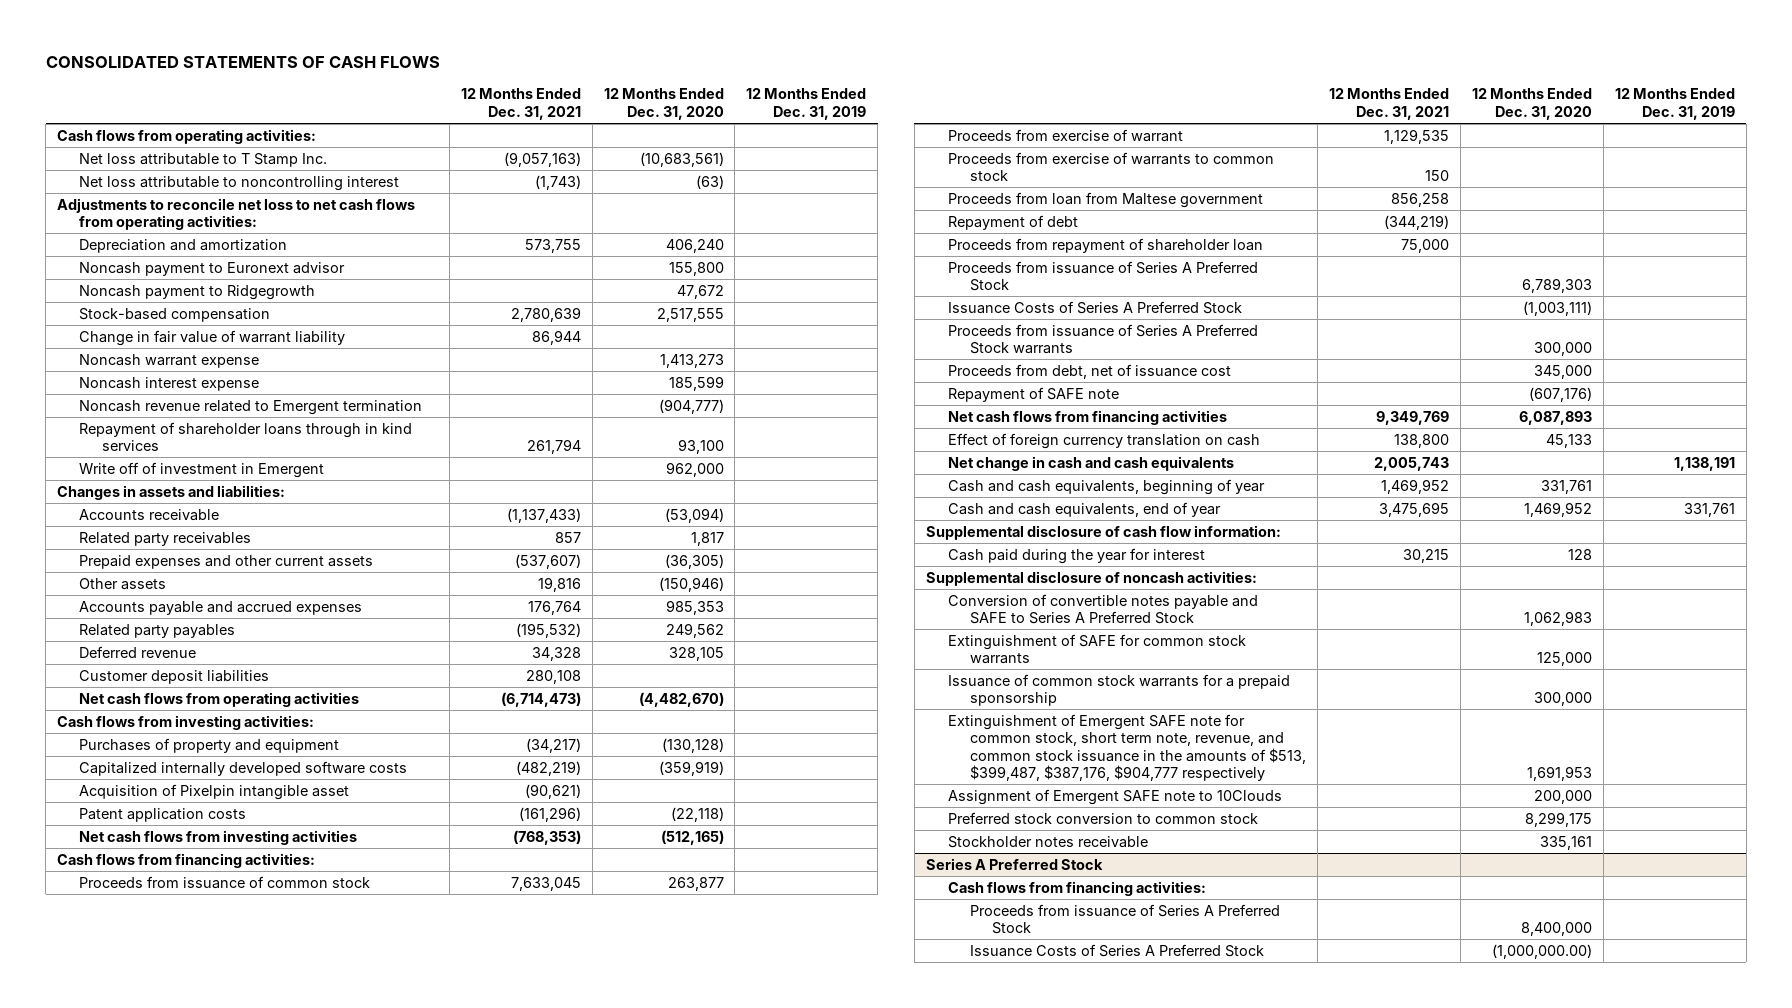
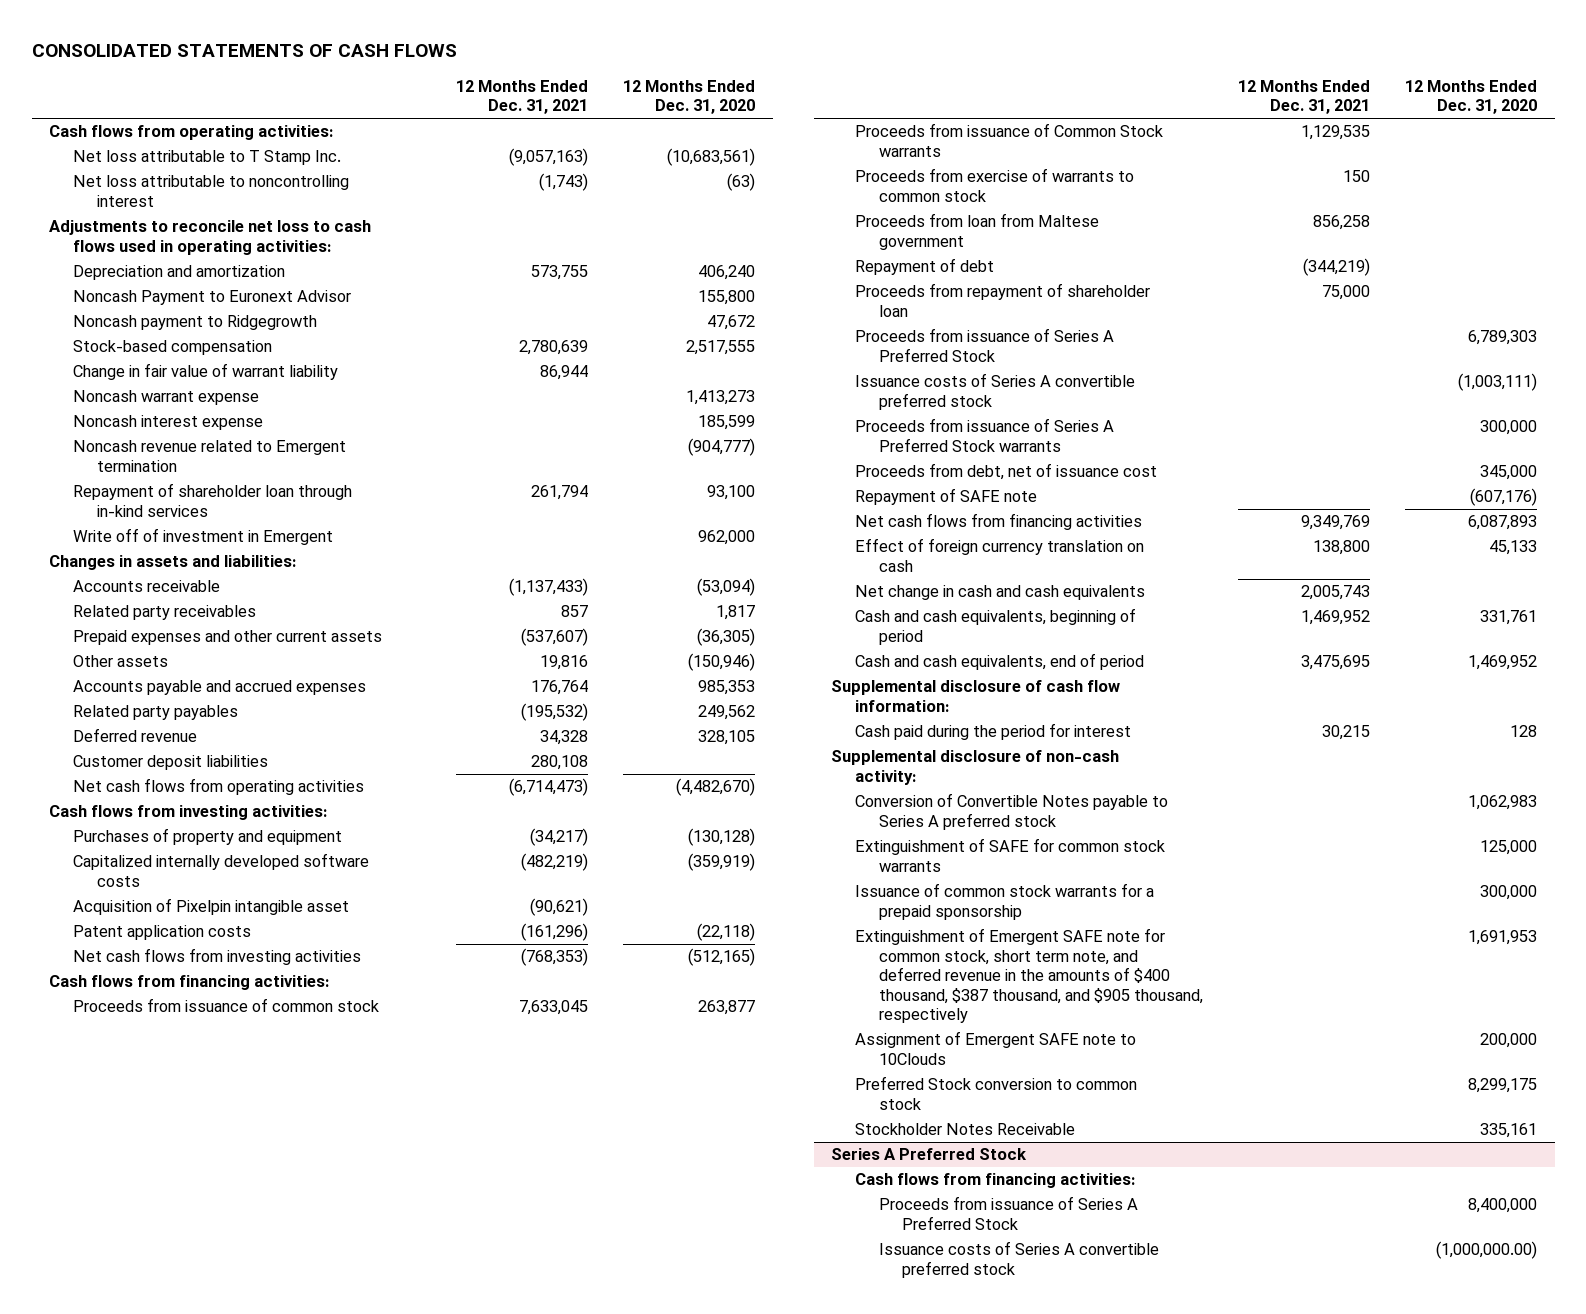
- | 12 Months Ended Dec. 31, 2021 | 12 Months Ended Dec. 31, 2020 | 12 Months Ended Dec. 31, 2019
+ | 12 Months Ended Dec. 31, 2021 | 12 Months Ended Dec. 31, 2020
- Adjustments to reconcile net loss to net cash flows from operating activities:
+ Adjustments to reconcile net loss to cash flows used in operating activities:
- Noncash payment to Euronext advisor | | 155,800 |
+ Noncash Payment to Euronext Advisor | | 155,800
- Repayment of shareholder loans through in kind services | 261,794 | 93,100 |
+ Repayment of shareholder loan through in-kind services | 261,794 | 93,100
- Proceeds from exercise of warrant | 1,129,535 | |
+ Proceeds from issuance of Common Stock warrants | 1,129,535 |
- Issuance Costs of Series A Preferred Stock | | (1,003,111) |
+ Issuance costs of Series A convertible preferred stock | | (1,003,111)
- Cash and cash equivalents, beginning of year | 1,469,952 | 331,761 |
- Cash and cash equivalents, end of year | 3,475,695 | 1,469,952 | 331,761
+ Cash and cash equivalents, beginning of period | 1,469,952 | 331,761
+ Cash and cash equivalents, end of period | 3,475,695 | 1,469,952
- Cash paid during the year for interest | 30,215 | 128 |
- Supplemental disclosure of noncash activities:
- Conversion of convertible notes payable and SAFE to Series A Preferred Stock | | 1,062,983 |
+ Cash paid during the period for interest | 30,215 | 128
+ Supplemental disclosure of non-cash activity:
+ Conversion of Convertible Notes payable to Series A preferred stock | | 1,062,983
- Extinguishment of Emergent SAFE note for common stock, short term note, revenue, and common stock issuance in the amounts of $513, $399,487, $387,176, $904,777 respectively | | 1,691,953 |
+ Extinguishment of Emergent SAFE note for common stock, short term note, and deferred revenue in the amounts of $400 thousand, $387 thousand, and $905 thousand, respectively | | 1,691,953
- Preferred stock conversion to common stock | | 8,299,175 |
- Stockholder notes receivable | | 335,161 |
+ Preferred Stock conversion to common stock | | 8,299,175
+ Stockholder Notes Receivable | | 335,161
@ Series A Preferred Stock
- Issuance Costs of Series A Preferred Stock | | (1,000,000.00) |
+ Issuance costs of Series A convertible preferred stock | | (1,000,000.00)

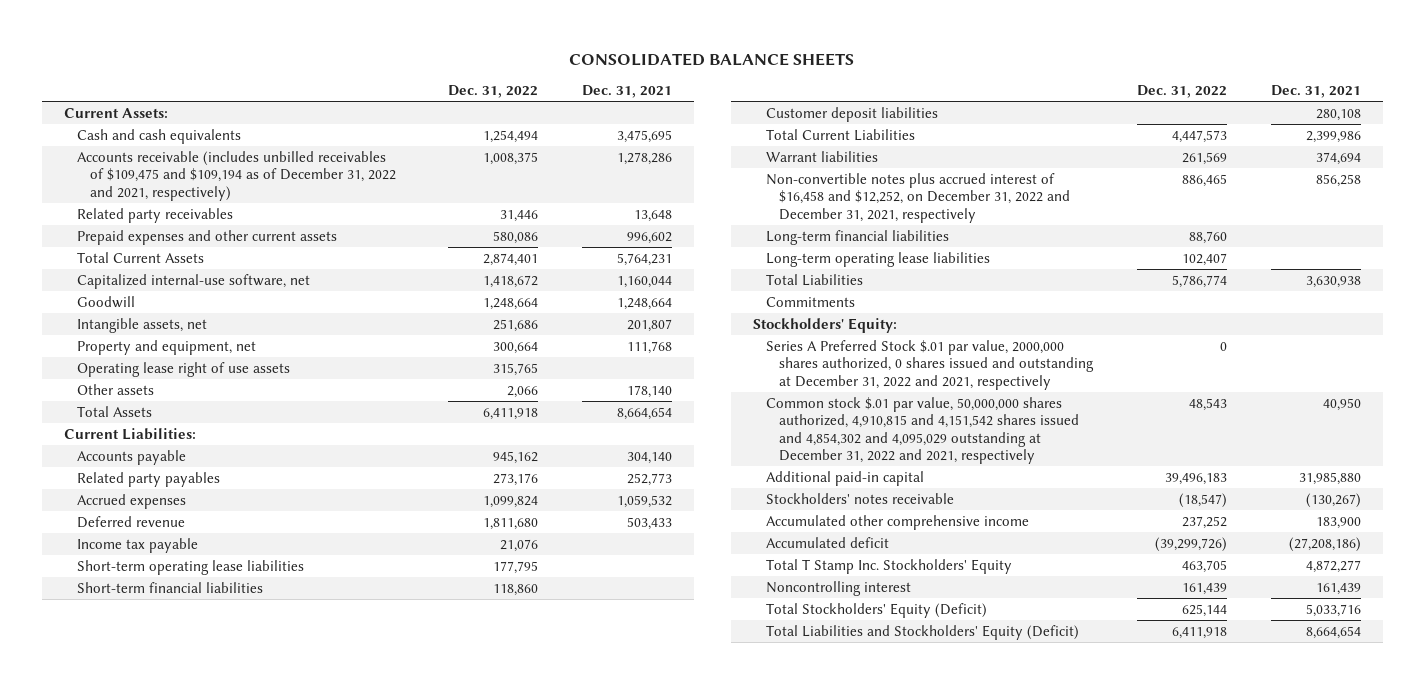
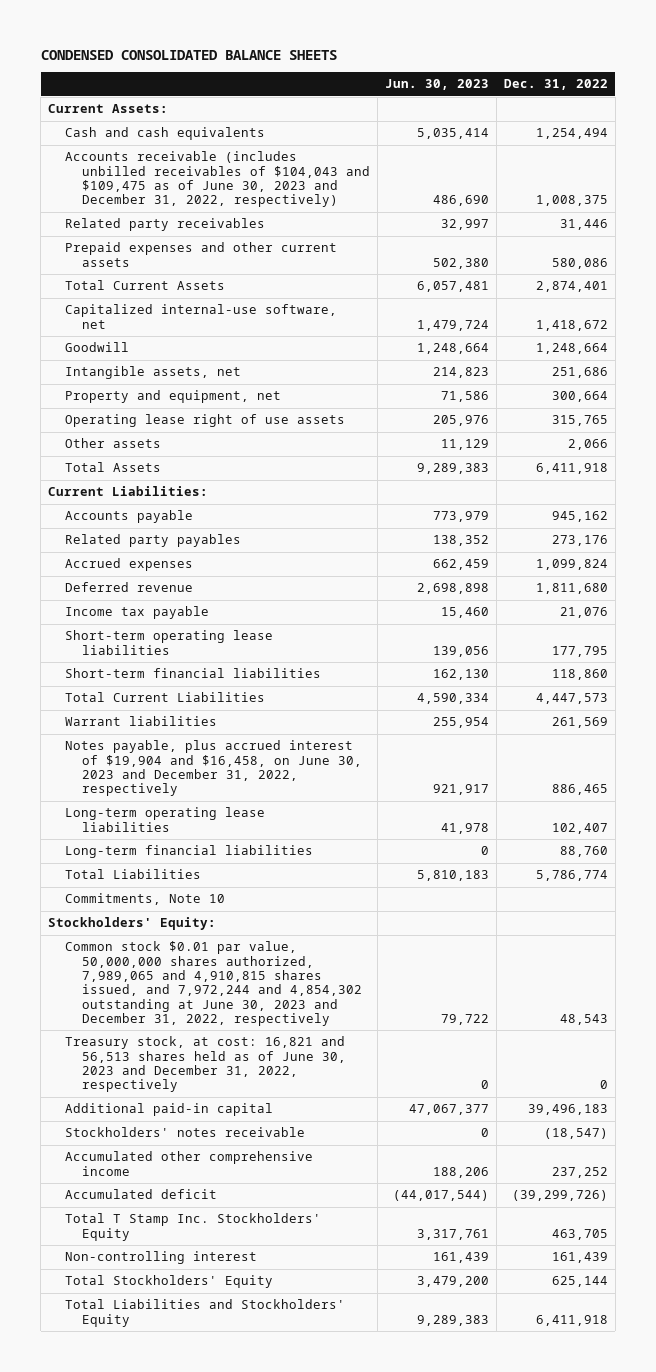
- CONSOLIDATED BALANCE SHEETS
+ CONDENSED CONSOLIDATED BALANCE SHEETS
- | Dec. 31, 2022 | Dec. 31, 2021
+ | Jun. 30, 2023 | Dec. 31, 2022
- Accounts receivable (includes unbilled receivables of $109,475 and $109,194 as of December 31, 2022 and 2021, respectively) | 1,008,375 | 1,278,286
+ Accounts receivable (includes unbilled receivables of $104,043 and $109,475 as of June 30, 2023 and December 31, 2022, respectively) | 486,690 | 1,008,375
- Customer deposit liabilities | | 280,108
- Non-convertible notes plus accrued interest of $16,458 and $12,252, on December 31, 2022 and December 31, 2021, respectively | 886,465 | 856,258
+ Notes payable, plus accrued interest of $19,904 and $16,458, on June 30, 2023 and December 31, 2022, respectively | 921,917 | 886,465
moved down: Long-term financial liabilities | 0 | 88,760
- Commitments
+ Commitments, Note 10
- Series A Preferred Stock $.01 par value, 2000,000 shares authorized, 0 shares issued and outstanding at December 31, 2022 and 2021, respectively | 0 |
- Common stock $.01 par value, 50,000,000 shares authorized, 4,910,815 and 4,151,542 shares issued and 4,854,302 and 4,095,029 outstanding at December 31, 2022 and 2021, respectively | 48,543 | 40,950
+ Common stock $0.01 par value, 50,000,000 shares authorized, 7,989,065 and 4,910,815 shares issued, and 7,972,244 and 4,854,302 outstanding at June 30, 2023 and December 31, 2022, respectively | 79,722 | 48,543
+ Treasury stock, at cost: 16,821 and 56,513 shares held as of June 30, 2023 and December 31, 2022, respectively | 0 | 0
- Noncontrolling interest | 161,439 | 161,439
- Total Stockholders' Equity (Deficit) | 625,144 | 5,033,716
- Total Liabilities and Stockholders' Equity (Deficit) | 6,411,918 | 8,664,654
+ Non-controlling interest | 161,439 | 161,439
+ Total Stockholders' Equity | 3,479,200 | 625,144
+ Total Liabilities and Stockholders' Equity | 9,289,383 | 6,411,918

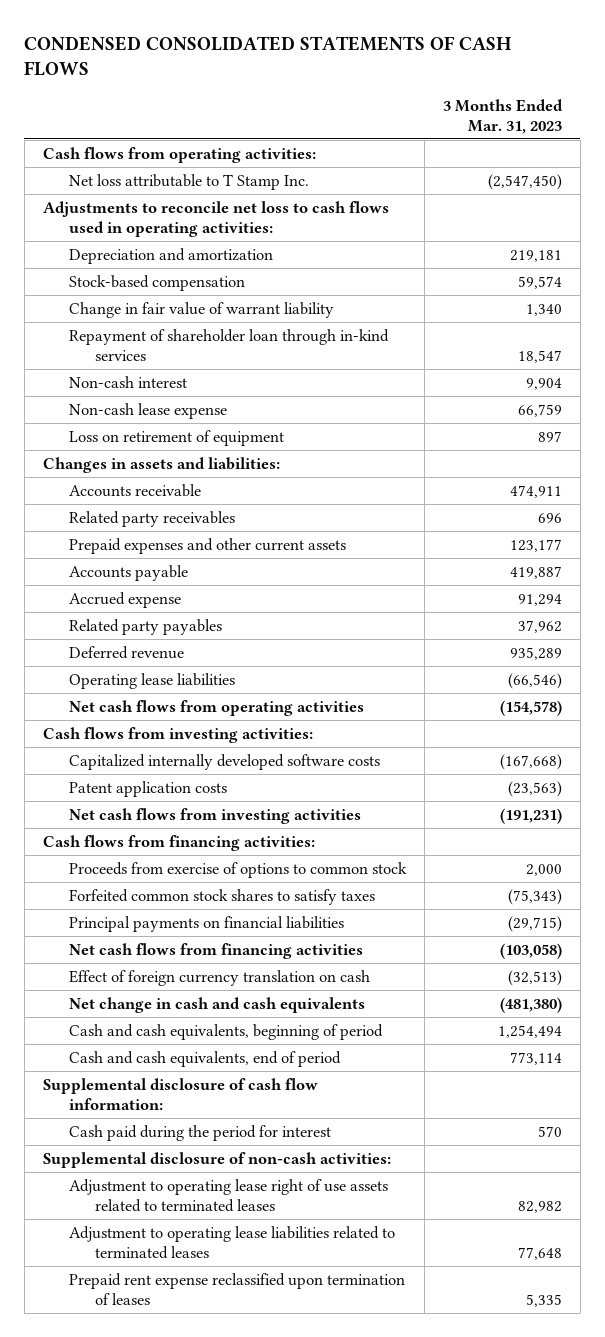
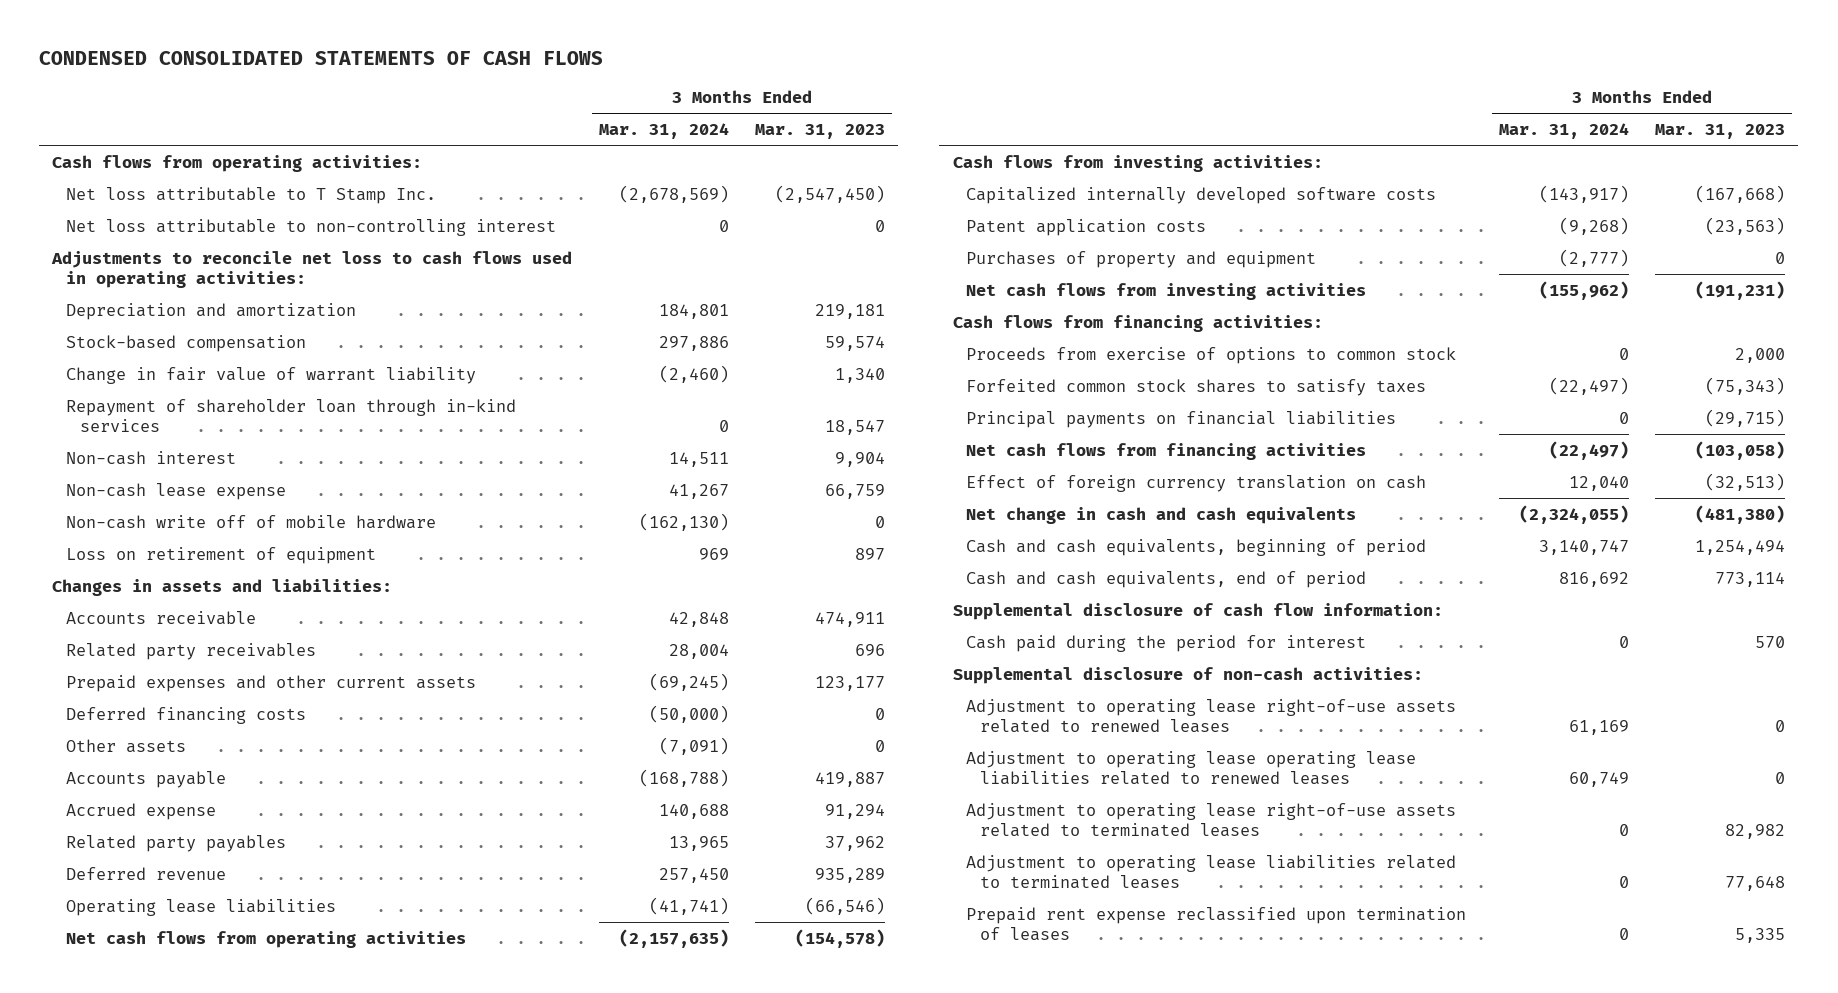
- | 3 Months Ended Mar. 31, 2023
+ | 3 Months Ended Mar. 31, 2024 | 3 Months Ended Mar. 31, 2023
+ Net loss attributable to non-controlling interest | 0 | 0
+ Non-cash write off of mobile hardware | (162,130) | 0
+ Deferred financing costs | (50,000) | 0
+ Other assets | (7,091) | 0
+ Purchases of property and equipment | (2,777) | 0
- Adjustment to operating lease right of use assets related to terminated leases | 82,982
+ Adjustment to operating lease right-of-use assets related to renewed leases | 61,169 | 0
+ Adjustment to operating lease operating lease liabilities related to renewed leases | 60,749 | 0
+ Adjustment to operating lease right-of-use assets related to terminated leases | 0 | 82,982

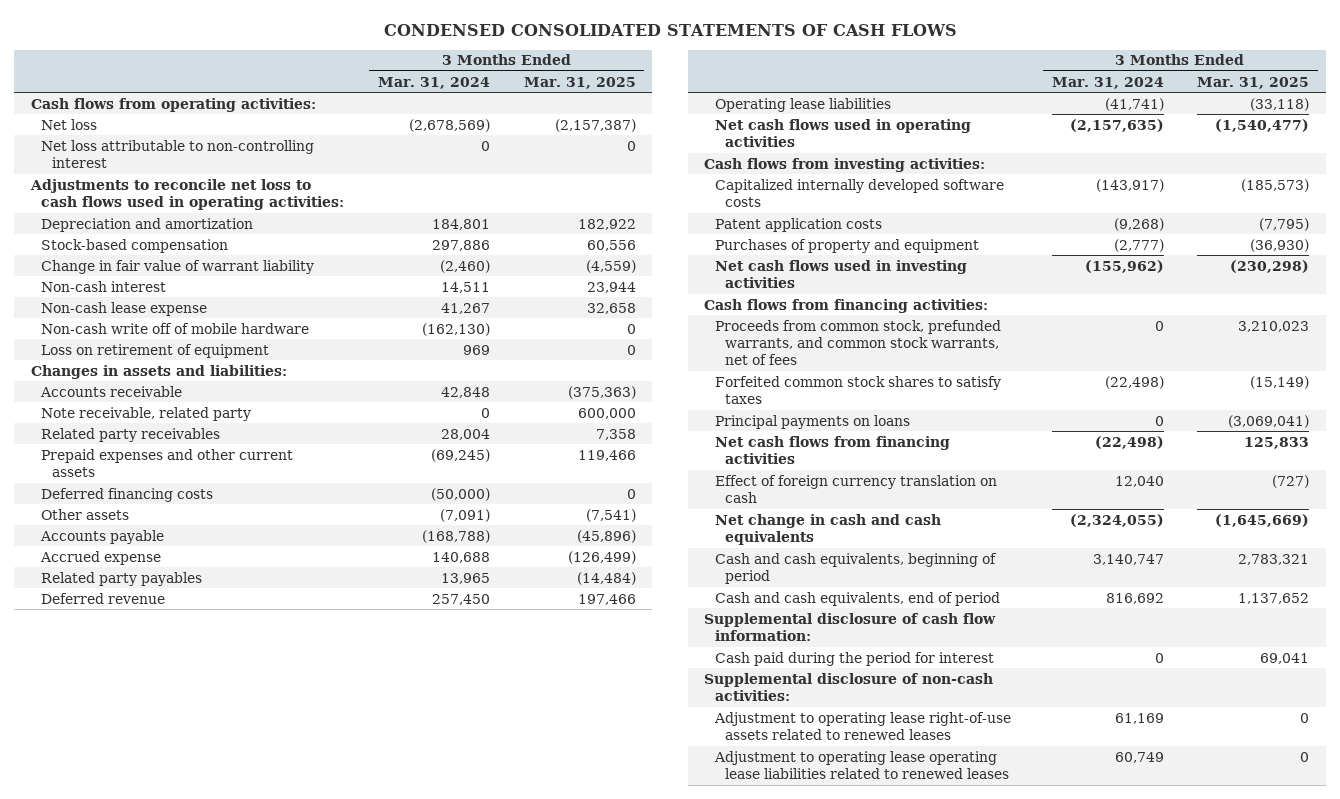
- | 3 Months Ended Mar. 31, 2024 | 3 Months Ended Mar. 31, 2023
+ | 3 Months Ended Mar. 31, 2024 | 3 Months Ended Mar. 31, 2025
- Net loss attributable to T Stamp Inc. | (2,678,569) | (2,547,450)
+ Net loss | (2,678,569) | (2,157,387)
- Repayment of shareholder loan through in-kind services | 0 | 18,547
+ Note receivable, related party | 0 | 600,000
- Net cash flows from operating activities | (2,157,635) | (154,578)
+ Net cash flows used in operating activities | (2,157,635) | (1,540,477)
- Net cash flows from investing activities | (155,962) | (191,231)
+ Net cash flows used in investing activities | (155,962) | (230,298)
- Proceeds from exercise of options to common stock | 0 | 2,000
- Forfeited common stock shares to satisfy taxes | (22,497) | (75,343)
- Principal payments on financial liabilities | 0 | (29,715)
- Net cash flows from financing activities | (22,497) | (103,058)
+ Proceeds from common stock, prefunded warrants, and common stock warrants, net of fees | 0 | 3,210,023
+ Forfeited common stock shares to satisfy taxes | (22,498) | (15,149)
+ Principal payments on loans | 0 | (3,069,041)
+ Net cash flows from financing activities | (22,498) | 125,833
- Adjustment to operating lease right-of-use assets related to terminated leases | 0 | 82,982
- Adjustment to operating lease liabilities related to terminated leases | 0 | 77,648
- Prepaid rent expense reclassified upon termination of leases | 0 | 5,335

